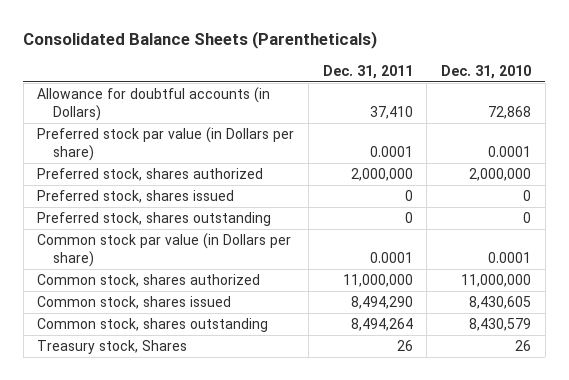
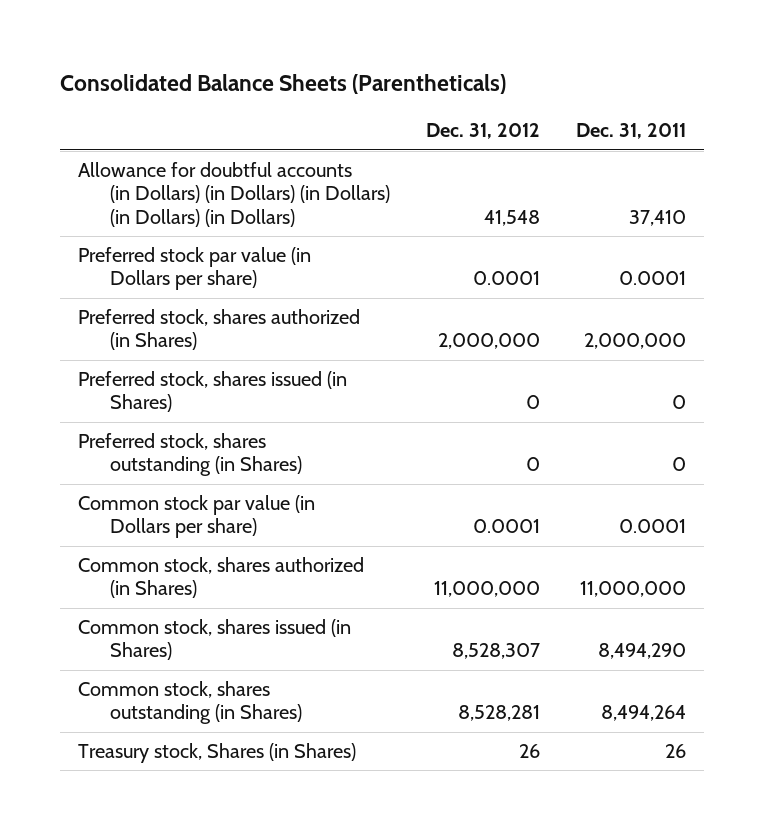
- | Dec. 31, 2011 | Dec. 31, 2010
+ | Dec. 31, 2012 | Dec. 31, 2011
- Allowance for doubtful accounts (in Dollars) | 37,410 | 72,868
+ Allowance for doubtful accounts (in Dollars) (in Dollars) (in Dollars) (in Dollars) (in Dollars) | 41,548 | 37,410
- Preferred stock, shares authorized | 2,000,000 | 2,000,000
- Preferred stock, shares issued | 0 | 0
- Preferred stock, shares outstanding | 0 | 0
+ Preferred stock, shares authorized (in Shares) | 2,000,000 | 2,000,000
+ Preferred stock, shares issued (in Shares) | 0 | 0
+ Preferred stock, shares outstanding (in Shares) | 0 | 0
- Common stock, shares authorized | 11,000,000 | 11,000,000
- Common stock, shares issued | 8,494,290 | 8,430,605
- Common stock, shares outstanding | 8,494,264 | 8,430,579
- Treasury stock, Shares | 26 | 26
+ Common stock, shares authorized (in Shares) | 11,000,000 | 11,000,000
+ Common stock, shares issued (in Shares) | 8,528,307 | 8,494,290
+ Common stock, shares outstanding (in Shares) | 8,528,281 | 8,494,264
+ Treasury stock, Shares (in Shares) | 26 | 26

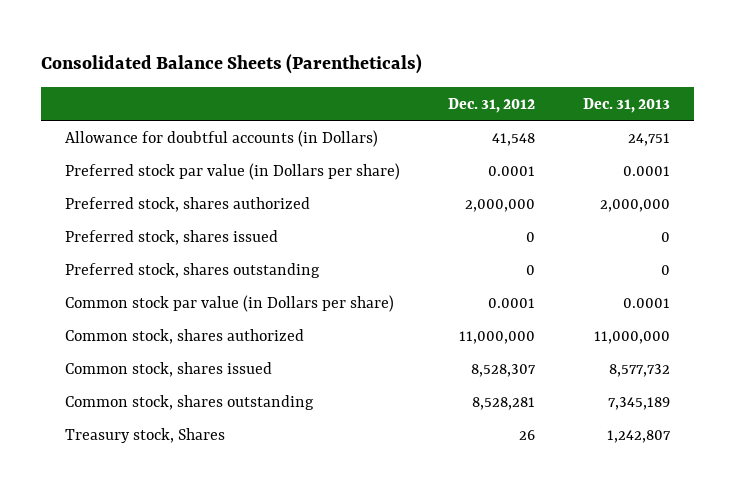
- | Dec. 31, 2012 | Dec. 31, 2011
+ | Dec. 31, 2012 | Dec. 31, 2013
- Allowance for doubtful accounts (in Dollars) (in Dollars) (in Dollars) (in Dollars) (in Dollars) | 41,548 | 37,410
+ Allowance for doubtful accounts (in Dollars) | 41,548 | 24,751
- Preferred stock, shares authorized (in Shares) | 2,000,000 | 2,000,000
- Preferred stock, shares issued (in Shares) | 0 | 0
- Preferred stock, shares outstanding (in Shares) | 0 | 0
+ Preferred stock, shares authorized | 2,000,000 | 2,000,000
+ Preferred stock, shares issued | 0 | 0
+ Preferred stock, shares outstanding | 0 | 0
- Common stock, shares authorized (in Shares) | 11,000,000 | 11,000,000
- Common stock, shares issued (in Shares) | 8,528,307 | 8,494,290
- Common stock, shares outstanding (in Shares) | 8,528,281 | 8,494,264
- Treasury stock, Shares (in Shares) | 26 | 26
+ Common stock, shares authorized | 11,000,000 | 11,000,000
+ Common stock, shares issued | 8,528,307 | 8,577,732
+ Common stock, shares outstanding | 8,528,281 | 7,345,189
+ Treasury stock, Shares | 26 | 1,242,807

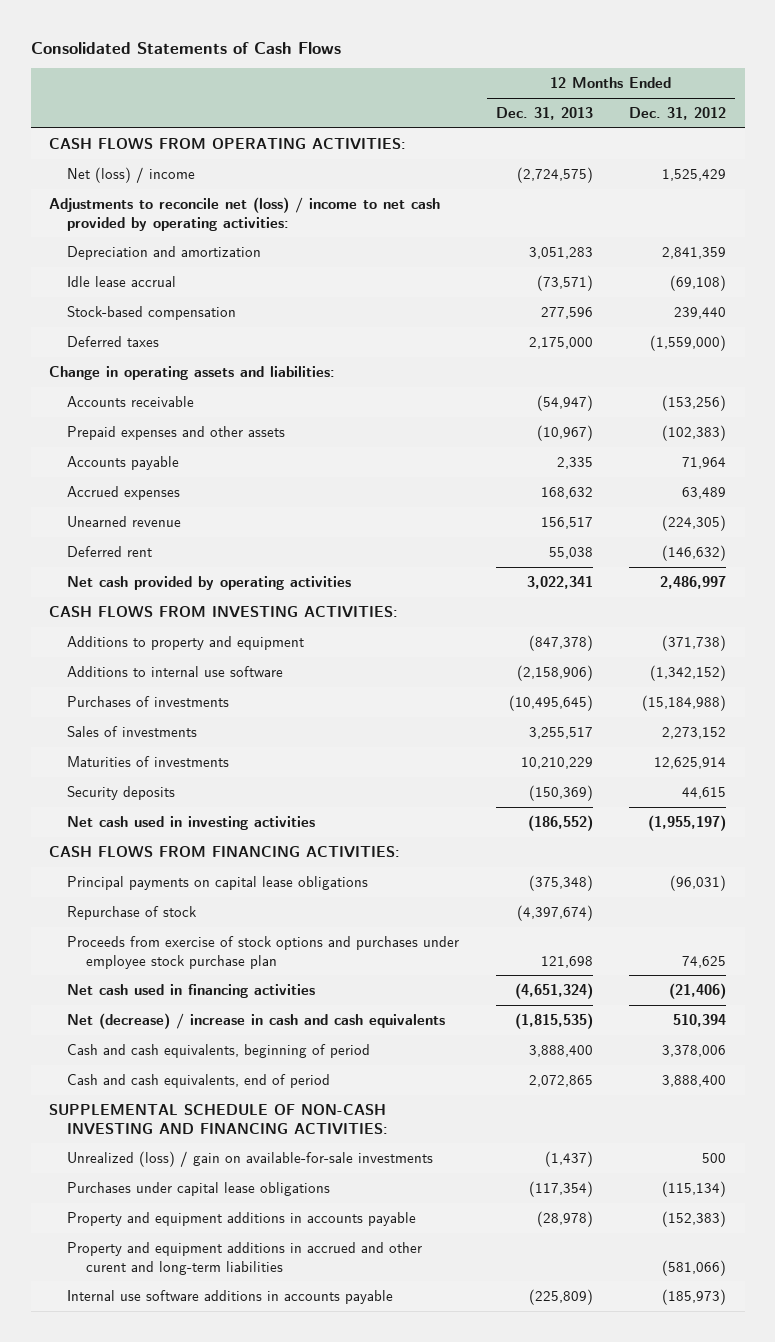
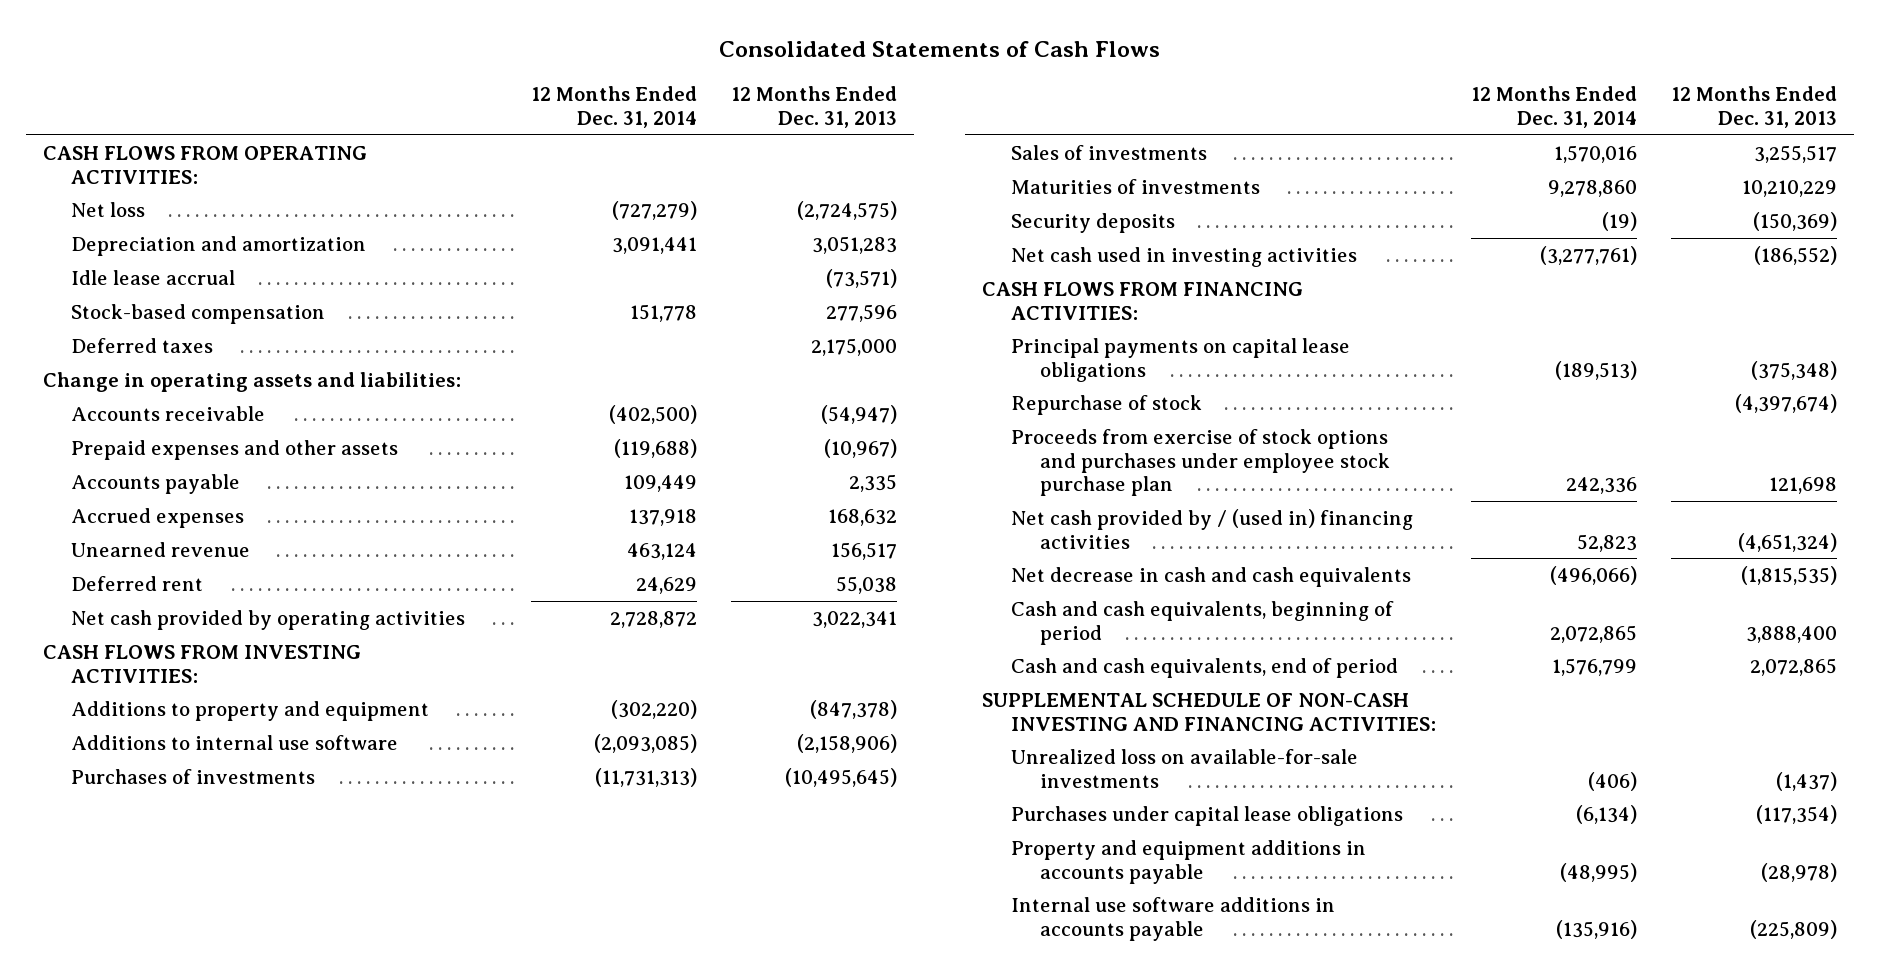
- | 12 Months Ended Dec. 31, 2013 | 12 Months Ended Dec. 31, 2012
+ | 12 Months Ended Dec. 31, 2014 | 12 Months Ended Dec. 31, 2013
- Net (loss) / income | (2,724,575) | 1,525,429
- Adjustments to reconcile net (loss) / income to net cash provided by operating activities:
+ Net loss | (727,279) | (2,724,575)
- Net cash used in financing activities | (4,651,324) | (21,406)
- Net (decrease) / increase in cash and cash equivalents | (1,815,535) | 510,394
+ Net cash provided by / (used in) financing activities | 52,823 | (4,651,324)
+ Net decrease in cash and cash equivalents | (496,066) | (1,815,535)
- Unrealized (loss) / gain on available-for-sale investments | (1,437) | 500
+ Unrealized loss on available-for-sale investments | (406) | (1,437)
- Property and equipment additions in accrued and other curent and long-term liabilities | | (581,066)

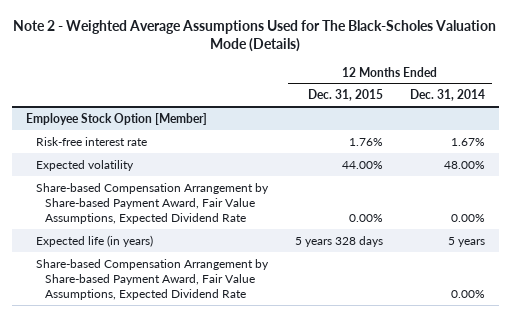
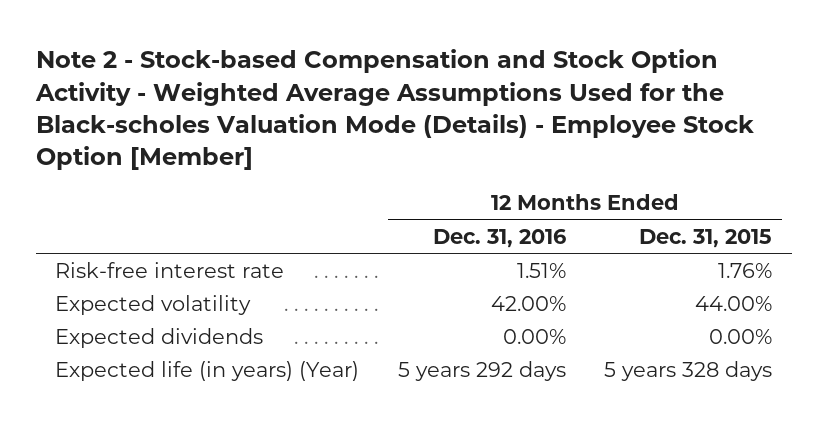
- Note 2 - Weighted Average Assumptions Used for The Black-Scholes Valuation Mode (Details)
+ Note 2 - Stock-based Compensation and Stock Option Activity - Weighted Average Assumptions Used for the Black-scholes Valuation Mode (Details) - Employee Stock Option [Member]
- | 12 Months Ended Dec. 31, 2015 | 12 Months Ended Dec. 31, 2014
+ | 12 Months Ended Dec. 31, 2016 | 12 Months Ended Dec. 31, 2015
- Employee Stock Option [Member]
- Share-based Compensation Arrangement by Share-based Payment Award, Fair Value Assumptions, Expected Dividend Rate | 0.00% | 0.00%
- Expected life (in years) | 5 years 328 days | 5 years
- Share-based Compensation Arrangement by Share-based Payment Award, Fair Value Assumptions, Expected Dividend Rate | | 0.00%
+ Expected dividends | 0.00% | 0.00%
+ Expected life (in years) (Year) | 5 years 292 days | 5 years 328 days

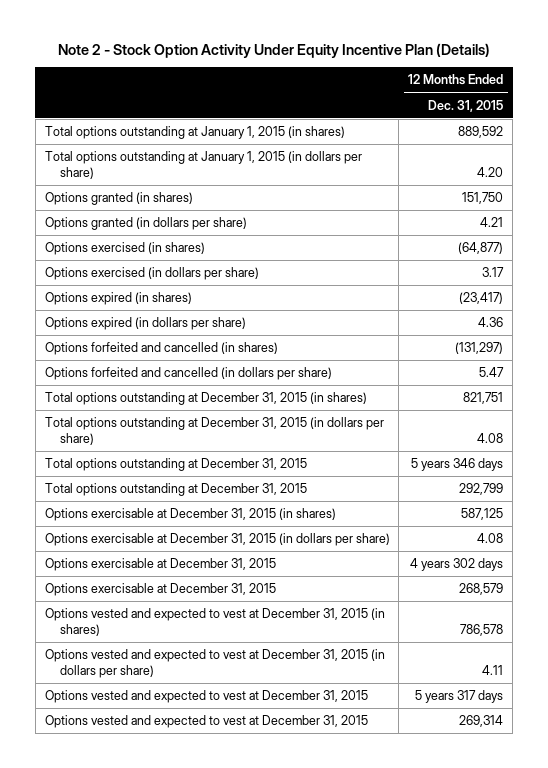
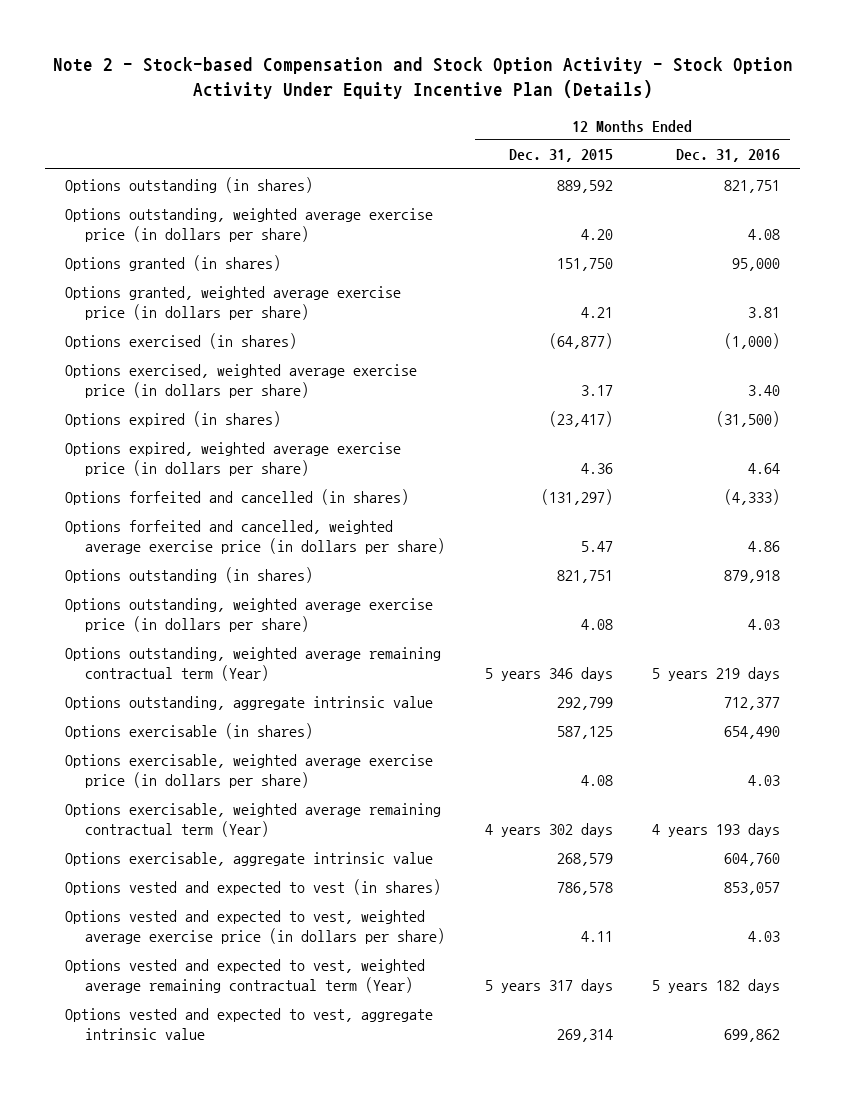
- Note 2 - Stock Option Activity Under Equity Incentive Plan (Details)
+ Note 2 - Stock-based Compensation and Stock Option Activity - Stock Option Activity Under Equity Incentive Plan (Details)
- | 12 Months Ended Dec. 31, 2015
+ | 12 Months Ended Dec. 31, 2015 | 12 Months Ended Dec. 31, 2016
- Total options outstanding at January 1, 2015 (in shares) | 889,592
- Total options outstanding at January 1, 2015 (in dollars per share) | 4.20
+ Options outstanding (in shares) | 889,592 | 821,751
+ Options outstanding, weighted average exercise price (in dollars per share) | 4.20 | 4.08
- Options granted (in dollars per share) | 4.21
+ Options granted, weighted average exercise price (in dollars per share) | 4.21 | 3.81
- Options exercised (in dollars per share) | 3.17
+ Options exercised, weighted average exercise price (in dollars per share) | 3.17 | 3.40
- Options expired (in dollars per share) | 4.36
+ Options expired, weighted average exercise price (in dollars per share) | 4.36 | 4.64
- Options forfeited and cancelled (in dollars per share) | 5.47
- Total options outstanding at December 31, 2015 (in shares) | 821,751
- Total options outstanding at December 31, 2015 (in dollars per share) | 4.08
- Total options outstanding at December 31, 2015 | 5 years 346 days
- Total options outstanding at December 31, 2015 | 292,799
- Options exercisable at December 31, 2015 (in shares) | 587,125
- Options exercisable at December 31, 2015 (in dollars per share) | 4.08
- Options exercisable at December 31, 2015 | 4 years 302 days
- Options exercisable at December 31, 2015 | 268,579
- Options vested and expected to vest at December 31, 2015 (in shares) | 786,578
- Options vested and expected to vest at December 31, 2015 (in dollars per share) | 4.11
- Options vested and expected to vest at December 31, 2015 | 5 years 317 days
- Options vested and expected to vest at December 31, 2015 | 269,314
+ Options forfeited and cancelled, weighted average exercise price (in dollars per share) | 5.47 | 4.86
+ Options outstanding (in shares) | 821,751 | 879,918
+ Options outstanding, weighted average exercise price (in dollars per share) | 4.08 | 4.03
+ Options outstanding, weighted average remaining contractual term (Year) | 5 years 346 days | 5 years 219 days
+ Options outstanding, aggregate intrinsic value | 292,799 | 712,377
+ Options exercisable (in shares) | 587,125 | 654,490
+ Options exercisable, weighted average exercise price (in dollars per share) | 4.08 | 4.03
+ Options exercisable, weighted average remaining contractual term (Year) | 4 years 302 days | 4 years 193 days
+ Options exercisable, aggregate intrinsic value | 268,579 | 604,760
+ Options vested and expected to vest (in shares) | 786,578 | 853,057
+ Options vested and expected to vest, weighted average exercise price (in dollars per share) | 4.11 | 4.03
+ Options vested and expected to vest, weighted average remaining contractual term (Year) | 5 years 317 days | 5 years 182 days
+ Options vested and expected to vest, aggregate intrinsic value | 269,314 | 699,862

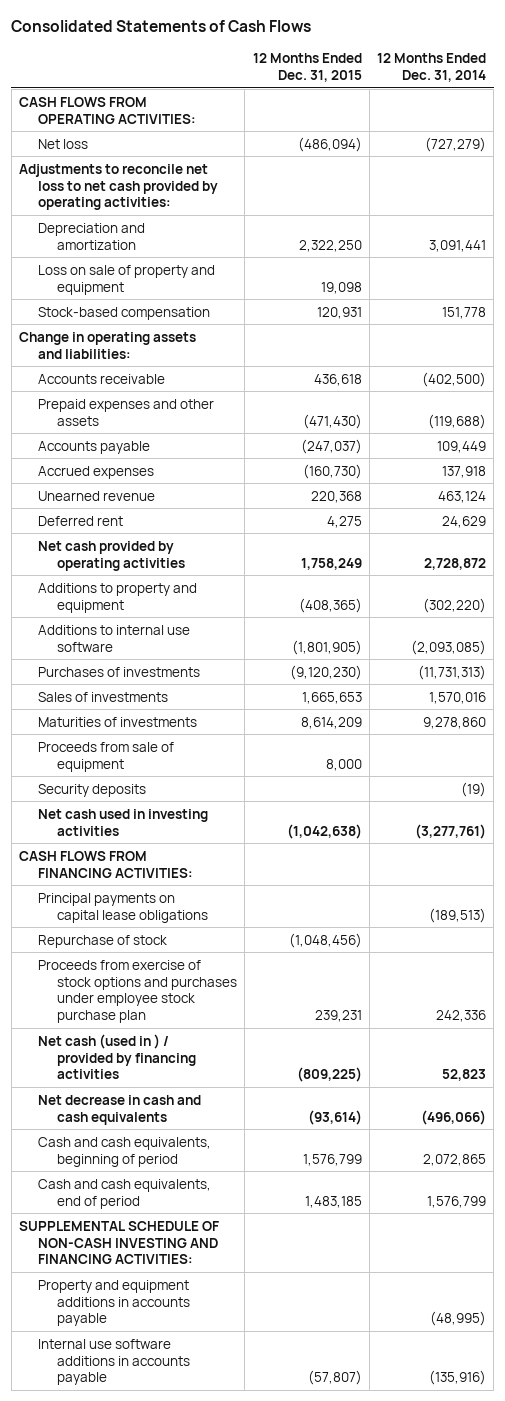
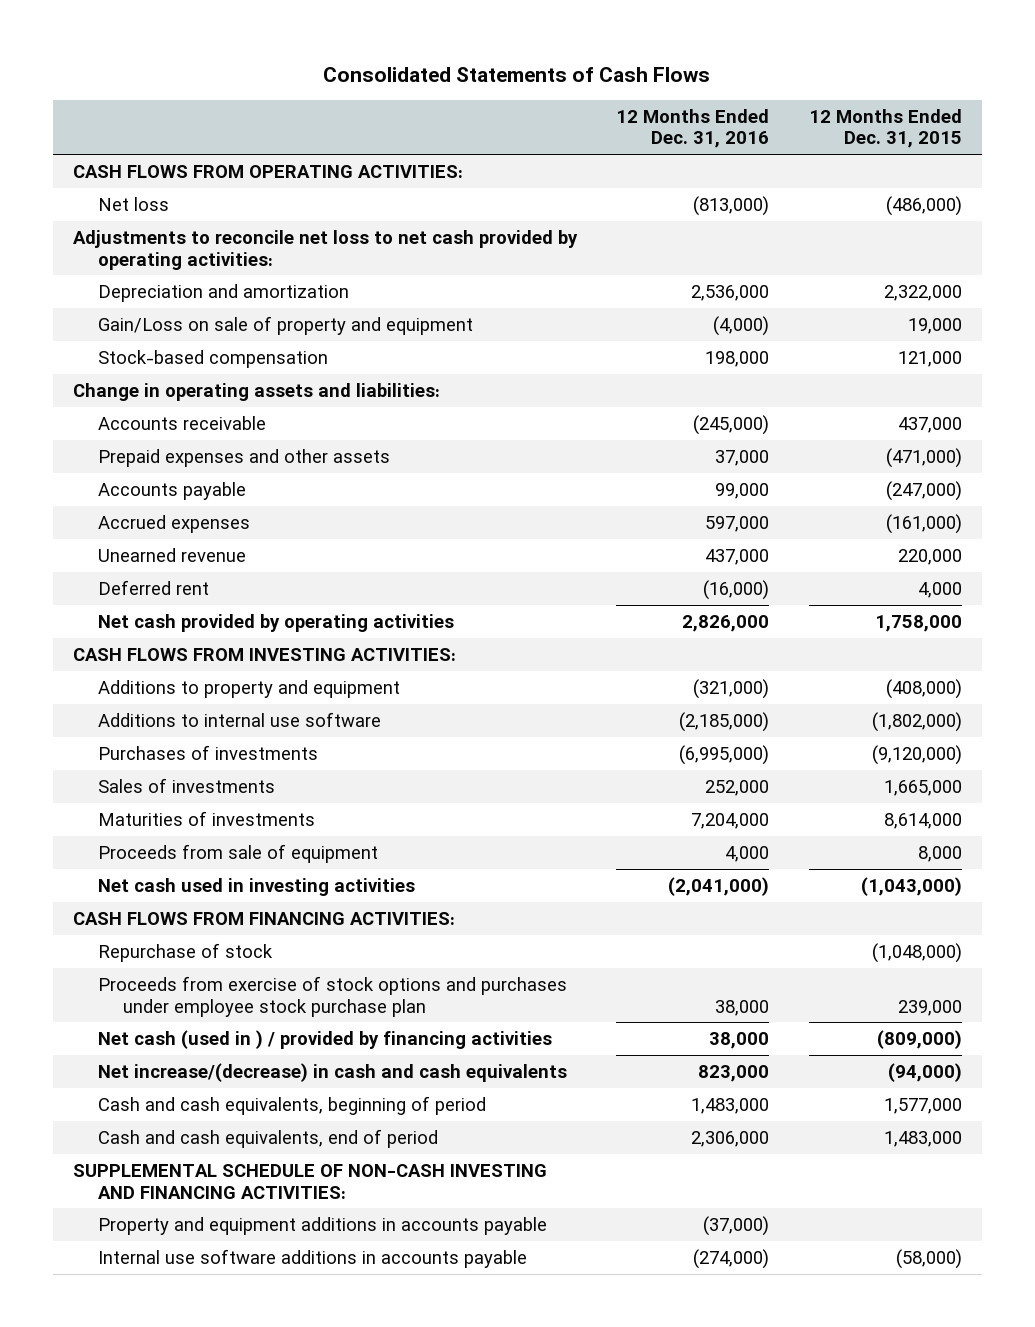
- | 12 Months Ended Dec. 31, 2015 | 12 Months Ended Dec. 31, 2014
+ | 12 Months Ended Dec. 31, 2016 | 12 Months Ended Dec. 31, 2015
- Net loss | (486,094) | (727,279)
+ Net loss | (813,000) | (486,000)
- Depreciation and amortization | 2,322,250 | 3,091,441
- Loss on sale of property and equipment | 19,098 |
- Stock-based compensation | 120,931 | 151,778
+ Depreciation and amortization | 2,536,000 | 2,322,000
+ Gain/Loss on sale of property and equipment | (4,000) | 19,000
+ Stock-based compensation | 198,000 | 121,000
- Accounts receivable | 436,618 | (402,500)
- Prepaid expenses and other assets | (471,430) | (119,688)
- Accounts payable | (247,037) | 109,449
- Accrued expenses | (160,730) | 137,918
- Unearned revenue | 220,368 | 463,124
- Deferred rent | 4,275 | 24,629
- Net cash provided by operating activities | 1,758,249 | 2,728,872
- Additions to property and equipment | (408,365) | (302,220)
- Additions to internal use software | (1,801,905) | (2,093,085)
- Purchases of investments | (9,120,230) | (11,731,313)
- Sales of investments | 1,665,653 | 1,570,016
- Maturities of investments | 8,614,209 | 9,278,860
+ Accounts receivable | (245,000) | 437,000
+ Prepaid expenses and other assets | 37,000 | (471,000)
+ Accounts payable | 99,000 | (247,000)
+ Accrued expenses | 597,000 | (161,000)
+ Unearned revenue | 437,000 | 220,000
+ Deferred rent | (16,000) | 4,000
+ Net cash provided by operating activities | 2,826,000 | 1,758,000
+ CASH FLOWS FROM INVESTING ACTIVITIES:
+ Additions to property and equipment | (321,000) | (408,000)
+ Additions to internal use software | (2,185,000) | (1,802,000)
+ Purchases of investments | (6,995,000) | (9,120,000)
+ Sales of investments | 252,000 | 1,665,000
+ Maturities of investments | 7,204,000 | 8,614,000
- Security deposits | | (19)
- Net cash used in investing activities | (1,042,638) | (3,277,761)
+ Net cash used in investing activities | (2,041,000) | (1,043,000)
- Principal payments on capital lease obligations | | (189,513)
- Repurchase of stock | (1,048,456) |
- Proceeds from exercise of stock options and purchases under employee stock purchase plan | 239,231 | 242,336
- Net cash (used in ) / provided by financing activities | (809,225) | 52,823
- Net decrease in cash and cash equivalents | (93,614) | (496,066)
- Cash and cash equivalents, beginning of period | 1,576,799 | 2,072,865
- Cash and cash equivalents, end of period | 1,483,185 | 1,576,799
+ Repurchase of stock | | (1,048,000)
+ Proceeds from exercise of stock options and purchases under employee stock purchase plan | 38,000 | 239,000
+ Net cash (used in ) / provided by financing activities | 38,000 | (809,000)
+ Net increase/(decrease) in cash and cash equivalents | 823,000 | (94,000)
+ Cash and cash equivalents, beginning of period | 1,483,000 | 1,577,000
+ Cash and cash equivalents, end of period | 2,306,000 | 1,483,000
- Internal use software additions in accounts payable | (57,807) | (135,916)
+ Internal use software additions in accounts payable | (274,000) | (58,000)

